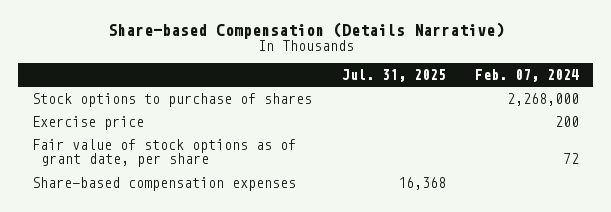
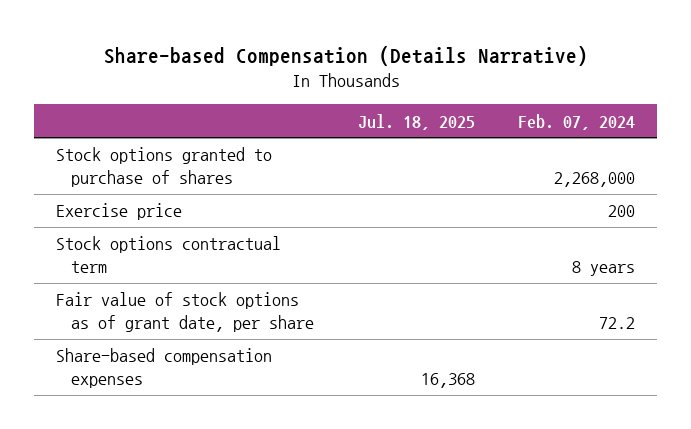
- | Jul. 31, 2025 | Feb. 07, 2024
+ | Jul. 18, 2025 | Feb. 07, 2024
- Stock options to purchase of shares | | 2,268,000
+ Stock options granted to purchase of shares | | 2,268,000
- Fair value of stock options as of grant date, per share | | 72
+ Stock options contractual term | | 8 years
+ Fair value of stock options as of grant date, per share | | 72.2

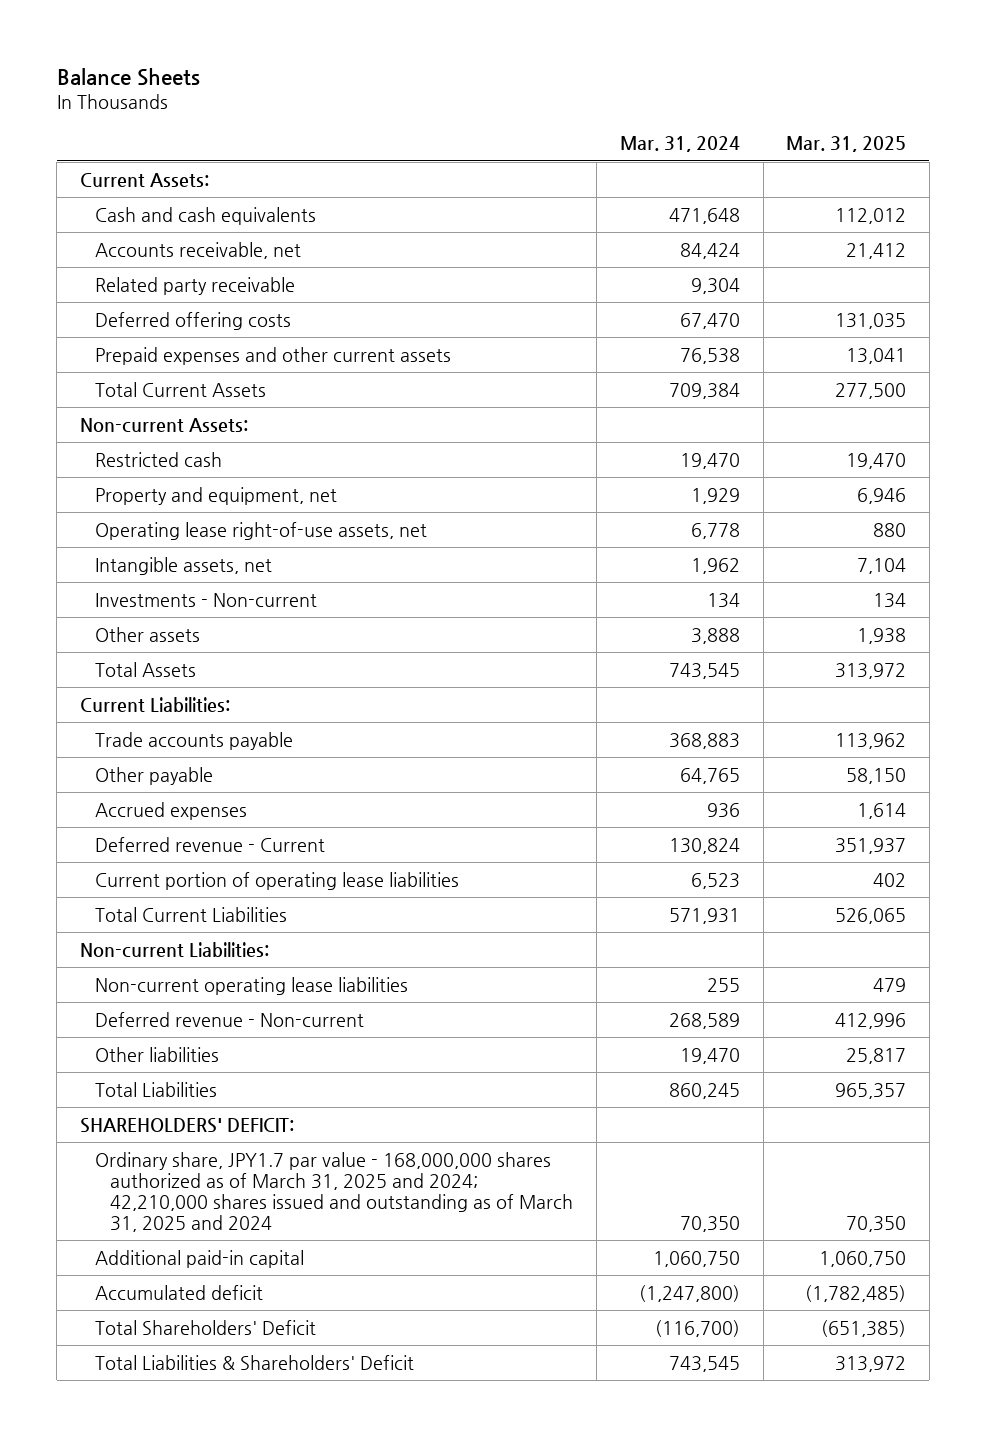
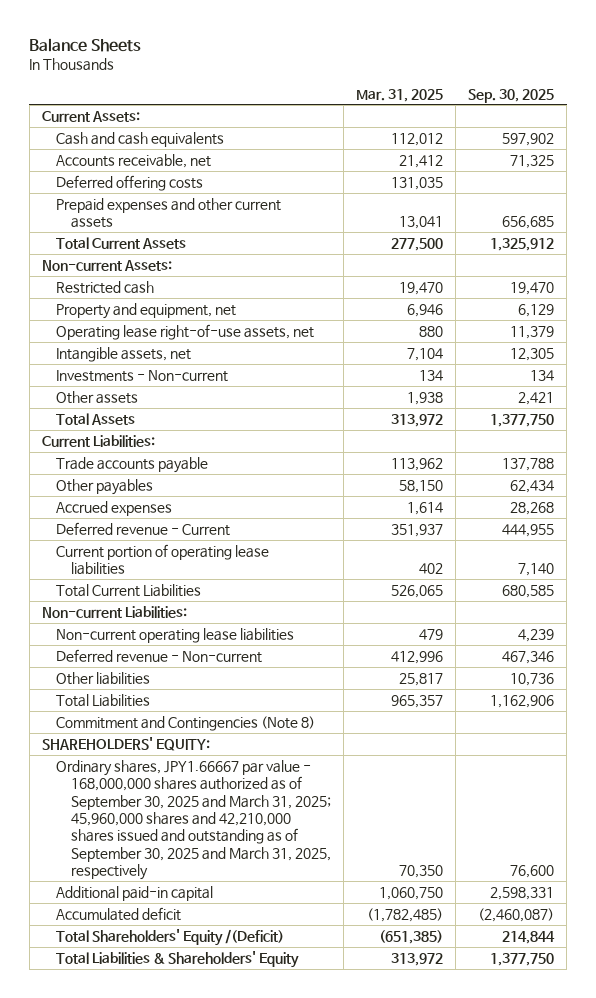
- | Mar. 31, 2024 | Mar. 31, 2025
+ | Mar. 31, 2025 | Sep. 30, 2025
- Related party receivable | 9,304 |
- Other payable | 64,765 | 58,150
+ Other payables | 58,150 | 62,434
- SHAREHOLDERS' DEFICIT:
- Ordinary share, JPY1.7 par value - 168,000,000 shares authorized as of March 31, 2025 and 2024; 42,210,000 shares issued and outstanding as of March 31, 2025 and 2024 | 70,350 | 70,350
+ Commitment and Contingencies (Note 8)
+ SHAREHOLDERS' EQUITY:
+ Ordinary shares, JPY1.66667 par value - 168,000,000 shares authorized as of September 30, 2025 and March 31, 2025; 45,960,000 shares and 42,210,000 shares issued and outstanding as of September 30, 2025 and March 31, 2025, respectively | 70,350 | 76,600
- Total Shareholders' Deficit | (116,700) | (651,385)
- Total Liabilities & Shareholders' Deficit | 743,545 | 313,972
+ Total Shareholders' Equity /(Deficit) | (651,385) | 214,844
+ Total Liabilities & Shareholders' Equity | 313,972 | 1,377,750

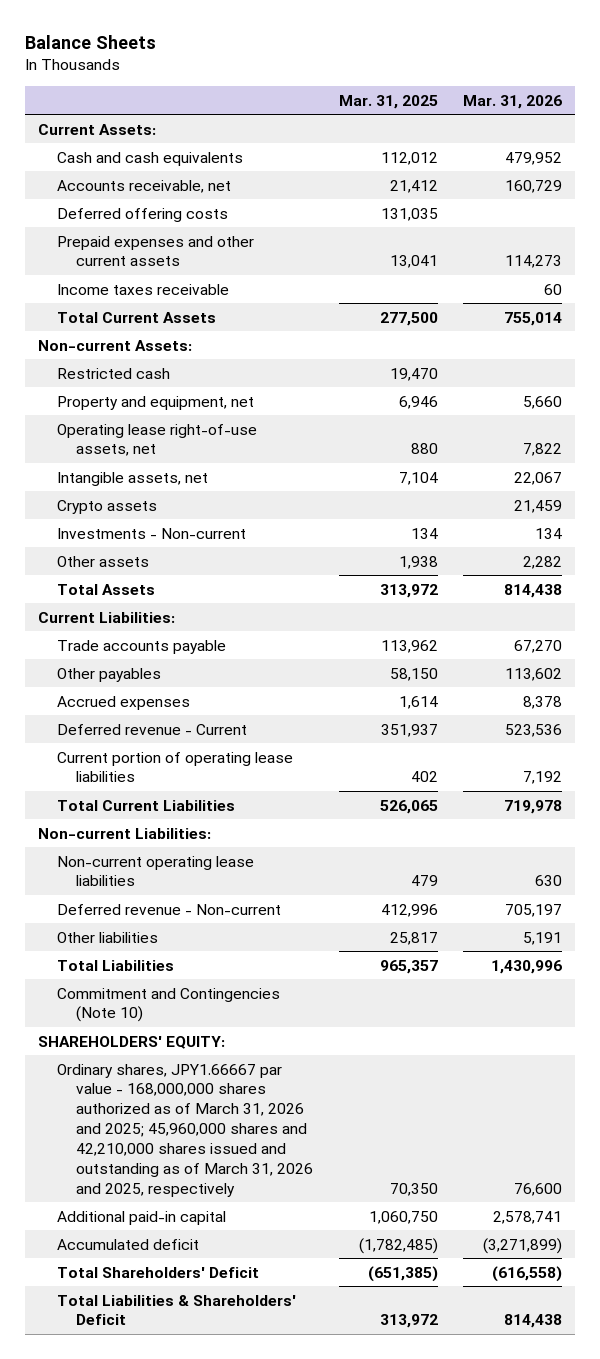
- | Mar. 31, 2025 | Sep. 30, 2025
+ | Mar. 31, 2025 | Mar. 31, 2026
+ Income taxes receivable | | 60
+ Crypto assets | | 21,459
- Commitment and Contingencies (Note 8)
+ Commitment and Contingencies (Note 10)
- Ordinary shares, JPY1.66667 par value - 168,000,000 shares authorized as of September 30, 2025 and March 31, 2025; 45,960,000 shares and 42,210,000 shares issued and outstanding as of September 30, 2025 and March 31, 2025, respectively | 70,350 | 76,600
+ Ordinary shares, JPY1.66667 par value - 168,000,000 shares authorized as of March 31, 2026 and 2025; 45,960,000 shares and 42,210,000 shares issued and outstanding as of March 31, 2026 and 2025, respectively | 70,350 | 76,600
- Total Shareholders' Equity /(Deficit) | (651,385) | 214,844
- Total Liabilities & Shareholders' Equity | 313,972 | 1,377,750
+ Total Shareholders' Deficit | (651,385) | (616,558)
+ Total Liabilities & Shareholders' Deficit | 313,972 | 814,438

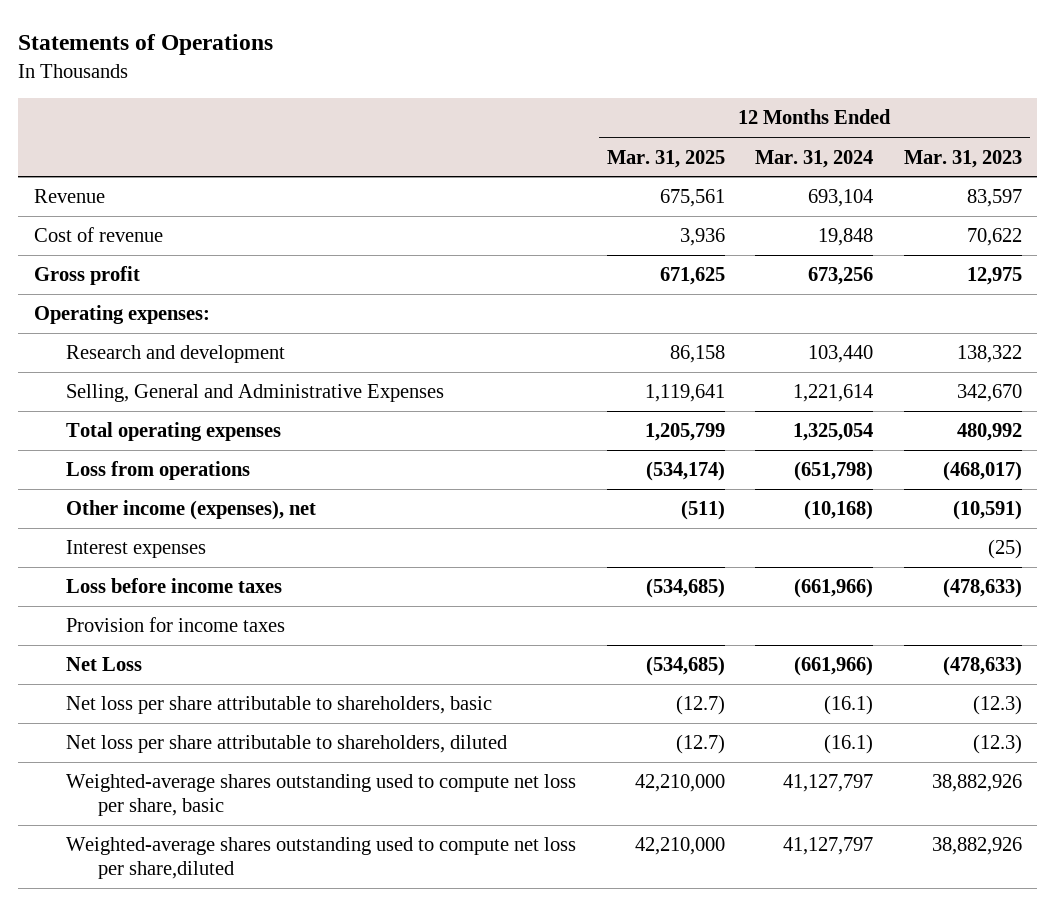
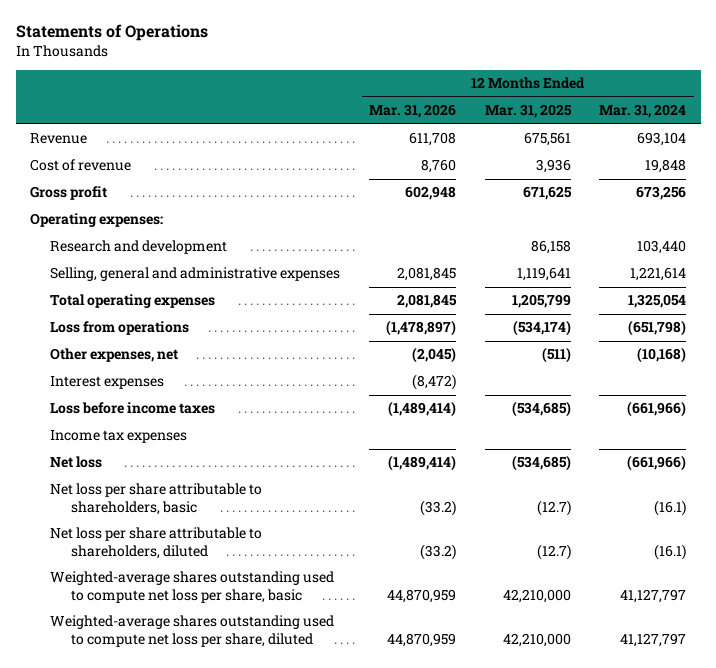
- | 12 Months Ended Mar. 31, 2025 | 12 Months Ended Mar. 31, 2024 | 12 Months Ended Mar. 31, 2023
+ | 12 Months Ended Mar. 31, 2026 | 12 Months Ended Mar. 31, 2025 | 12 Months Ended Mar. 31, 2024
- Selling, General and Administrative Expenses | 1,119,641 | 1,221,614 | 342,670
+ Selling, general and administrative expenses | 2,081,845 | 1,119,641 | 1,221,614
- Other income (expenses), net | (511) | (10,168) | (10,591)
+ Other expenses, net | (2,045) | (511) | (10,168)
- Provision for income taxes
- Net Loss | (534,685) | (661,966) | (478,633)
+ Income tax expenses
+ Net loss | (1,489,414) | (534,685) | (661,966)
- Weighted-average shares outstanding used to compute net loss per share,diluted | 42,210,000 | 41,127,797 | 38,882,926
+ Weighted-average shares outstanding used to compute net loss per share, diluted | 44,870,959 | 42,210,000 | 41,127,797

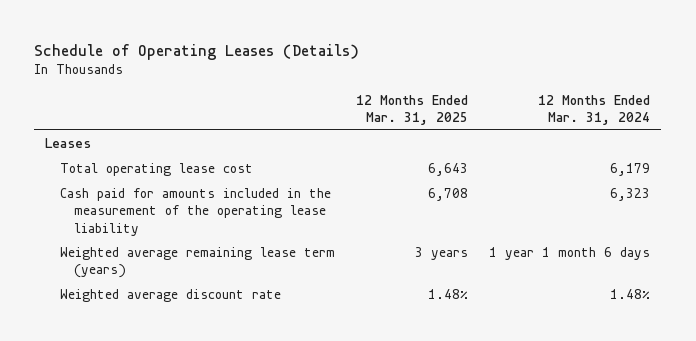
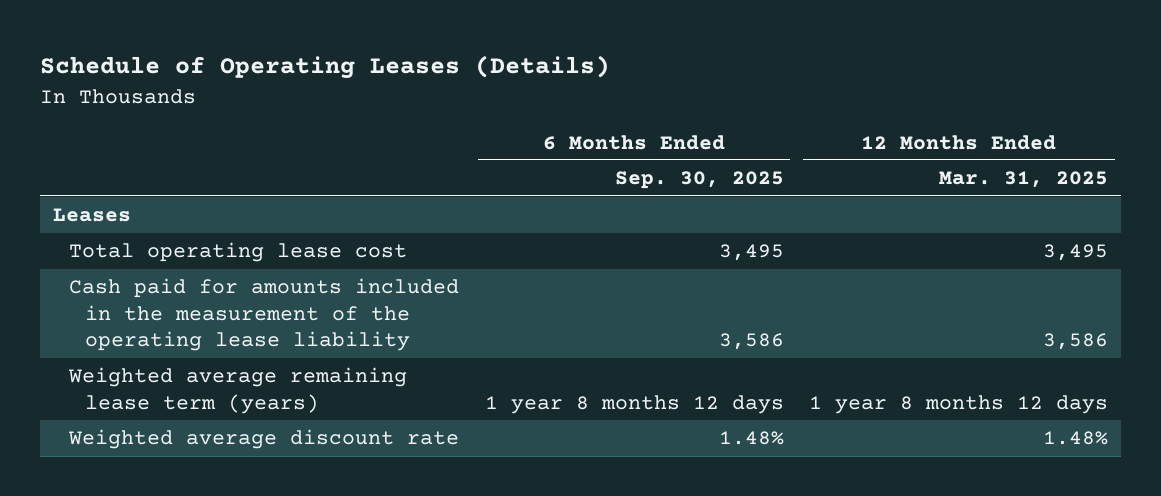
- | 12 Months Ended Mar. 31, 2025 | 12 Months Ended Mar. 31, 2024
+ | 6 Months Ended Sep. 30, 2025 | 12 Months Ended Mar. 31, 2025
- Total operating lease cost | 6,643 | 6,179
- Cash paid for amounts included in the measurement of the operating lease liability | 6,708 | 6,323
- Weighted average remaining lease term (years) | 3 years | 1 year 1 month 6 days
+ Total operating lease cost | 3,495 | 3,495
+ Cash paid for amounts included in the measurement of the operating lease liability | 3,586 | 3,586
+ Weighted average remaining lease term (years) | 1 year 8 months 12 days | 1 year 8 months 12 days

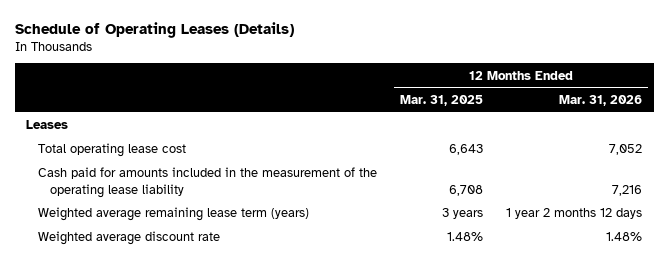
- | 6 Months Ended Sep. 30, 2025 | 12 Months Ended Mar. 31, 2025
+ | 12 Months Ended Mar. 31, 2025 | 12 Months Ended Mar. 31, 2026
- Total operating lease cost | 3,495 | 3,495
- Cash paid for amounts included in the measurement of the operating lease liability | 3,586 | 3,586
- Weighted average remaining lease term (years) | 1 year 8 months 12 days | 1 year 8 months 12 days
+ Total operating lease cost | 6,643 | 7,052
+ Cash paid for amounts included in the measurement of the operating lease liability | 6,708 | 7,216
+ Weighted average remaining lease term (years) | 3 years | 1 year 2 months 12 days

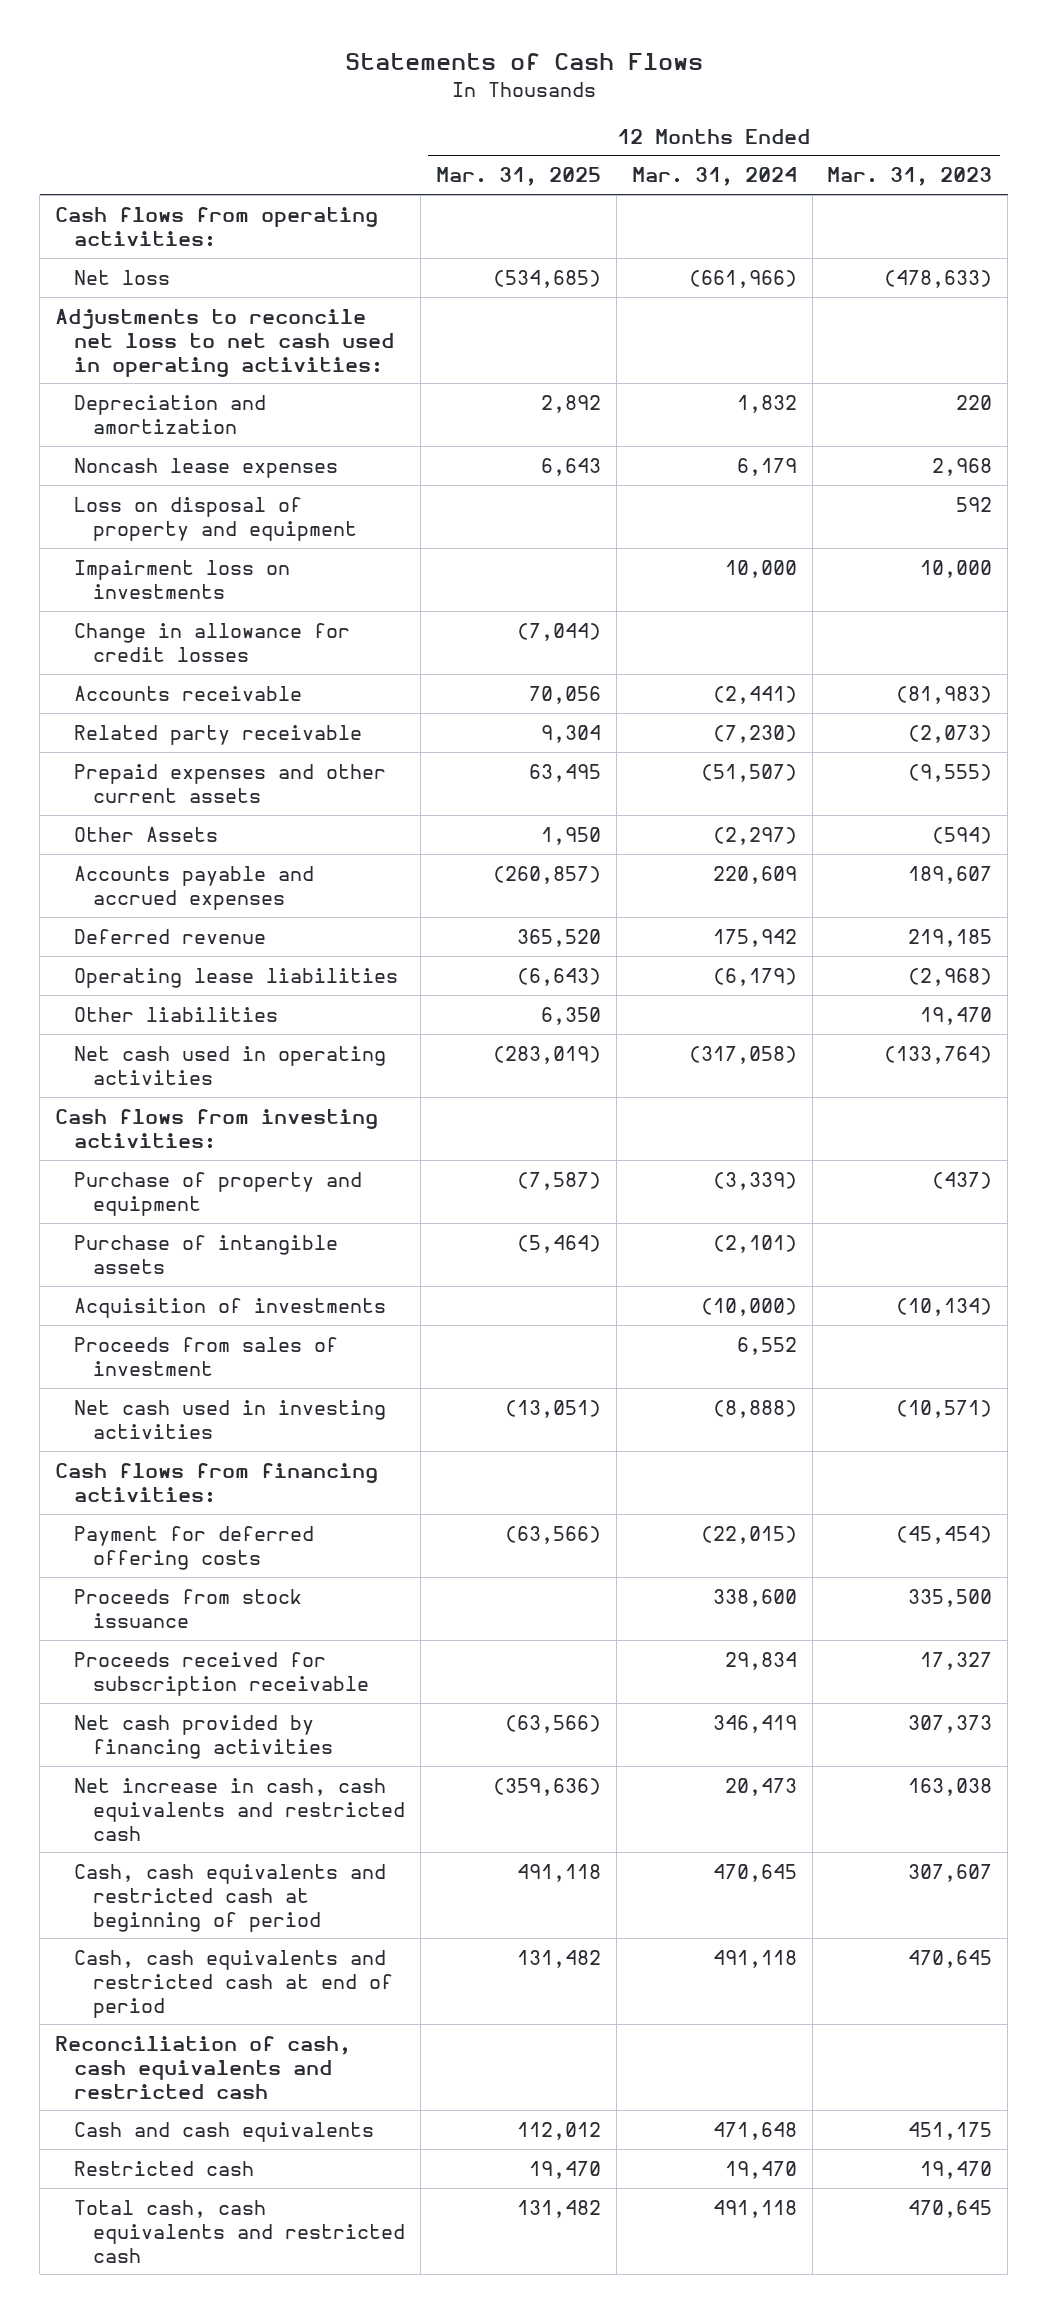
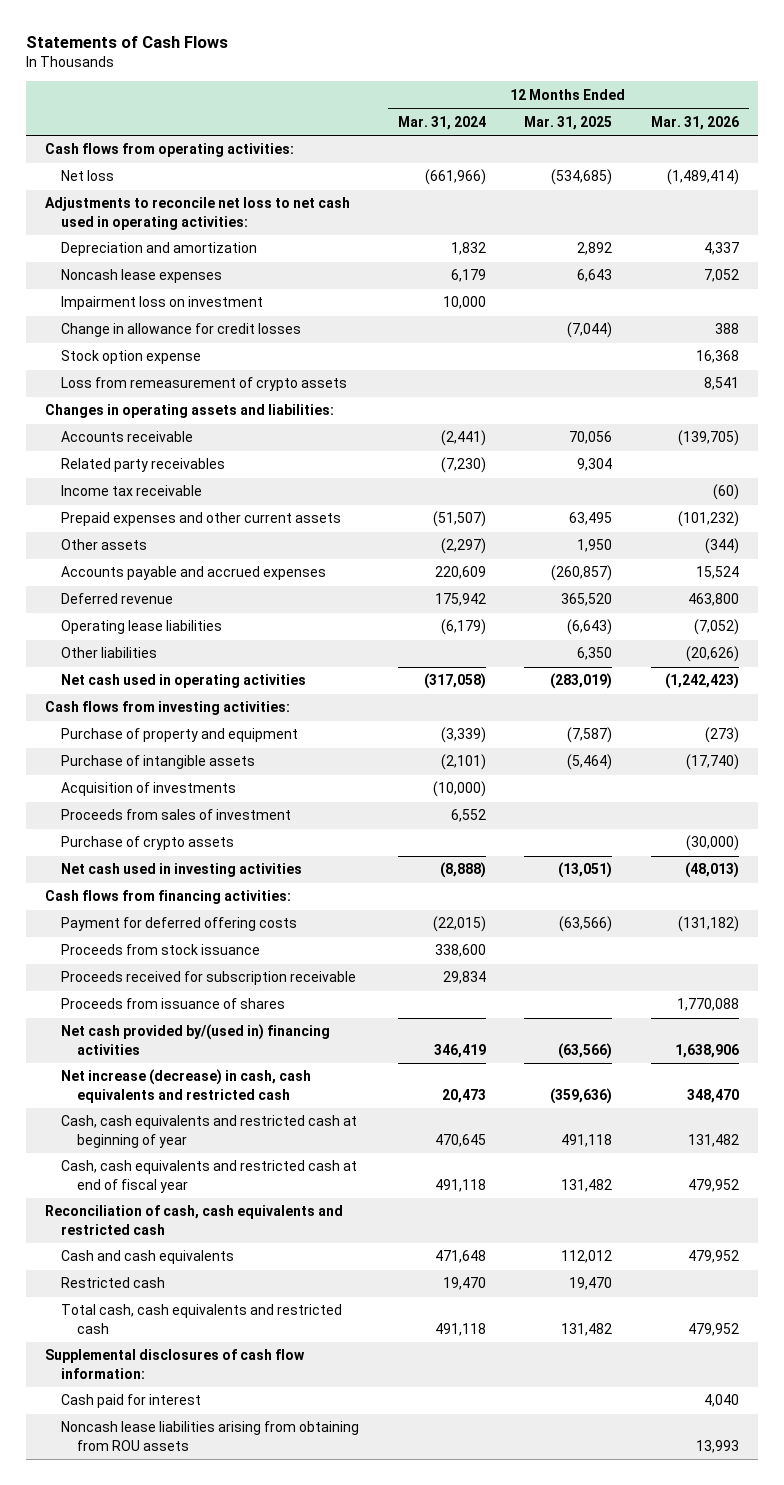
- | 12 Months Ended Mar. 31, 2025 | 12 Months Ended Mar. 31, 2024 | 12 Months Ended Mar. 31, 2023
+ | 12 Months Ended Mar. 31, 2024 | 12 Months Ended Mar. 31, 2025 | 12 Months Ended Mar. 31, 2026
- Loss on disposal of property and equipment | | | 592
- Impairment loss on investments | | 10,000 | 10,000
+ Impairment loss on investment | 10,000 | |
+ Stock option expense | | | 16,368
+ Loss from remeasurement of crypto assets | | | 8,541
+ Changes in operating assets and liabilities:
- Related party receivable | 9,304 | (7,230) | (2,073)
+ Related party receivables | (7,230) | 9,304 |
+ Income tax receivable | | | (60)
- Other Assets | 1,950 | (2,297) | (594)
+ Other assets | (2,297) | 1,950 | (344)
+ Purchase of crypto assets | | | (30,000)
- Net cash provided by financing activities | (63,566) | 346,419 | 307,373
- Net increase in cash, cash equivalents and restricted cash | (359,636) | 20,473 | 163,038
- Cash, cash equivalents and restricted cash at beginning of period | 491,118 | 470,645 | 307,607
- Cash, cash equivalents and restricted cash at end of period | 131,482 | 491,118 | 470,645
+ Proceeds from issuance of shares | | | 1,770,088
+ Net cash provided by/(used in) financing activities | 346,419 | (63,566) | 1,638,906
+ Net increase (decrease) in cash, cash equivalents and restricted cash | 20,473 | (359,636) | 348,470
+ Cash, cash equivalents and restricted cash at beginning of year | 470,645 | 491,118 | 131,482
+ Cash, cash equivalents and restricted cash at end of fiscal year | 491,118 | 131,482 | 479,952
+ Supplemental disclosures of cash flow information:
+ Cash paid for interest | | | 4,040
+ Noncash lease liabilities arising from obtaining from ROU assets | | | 13,993

